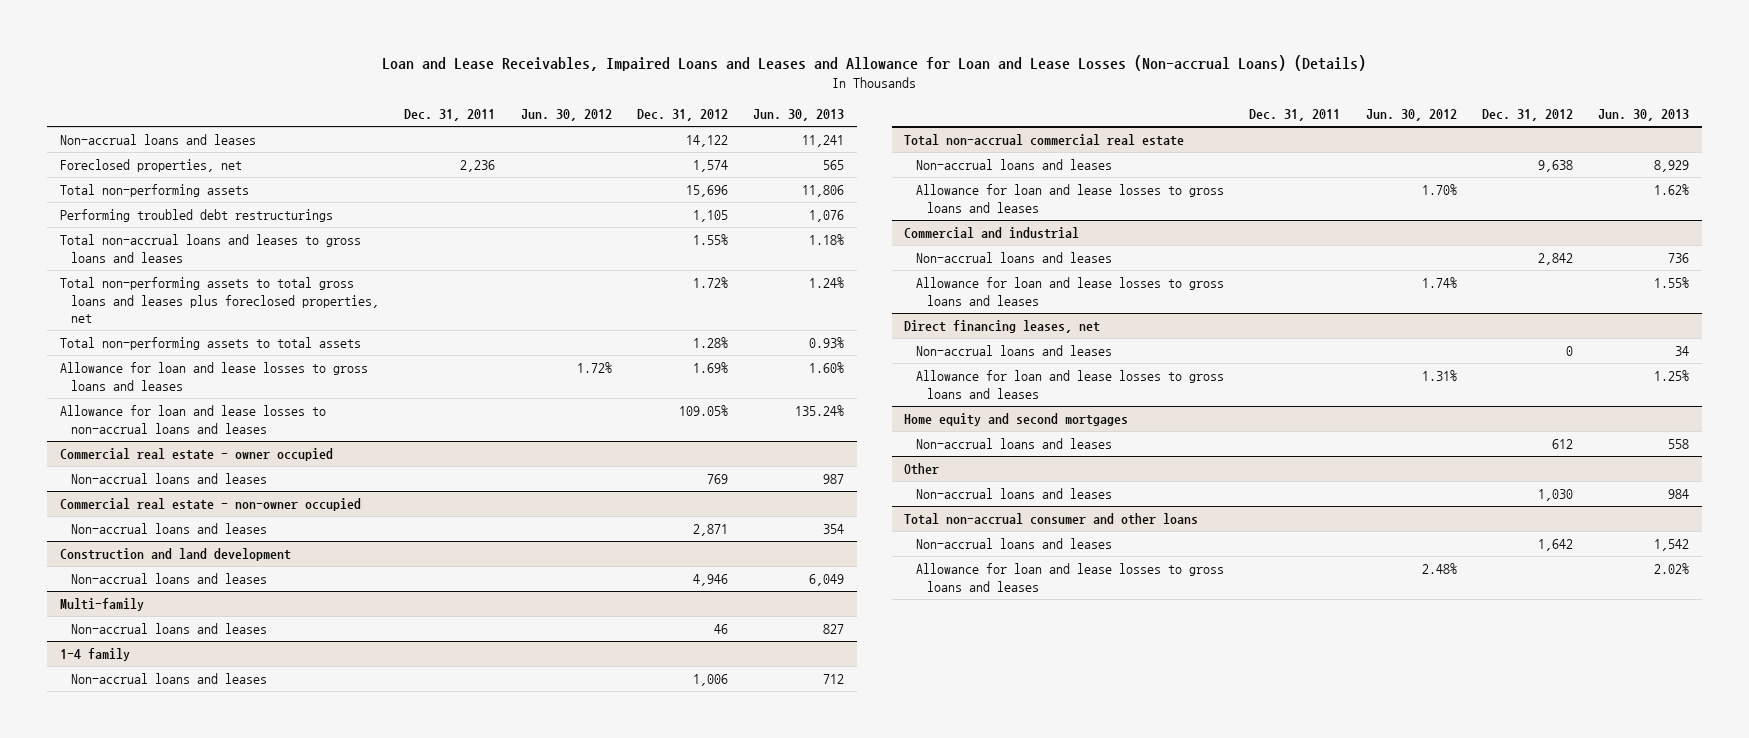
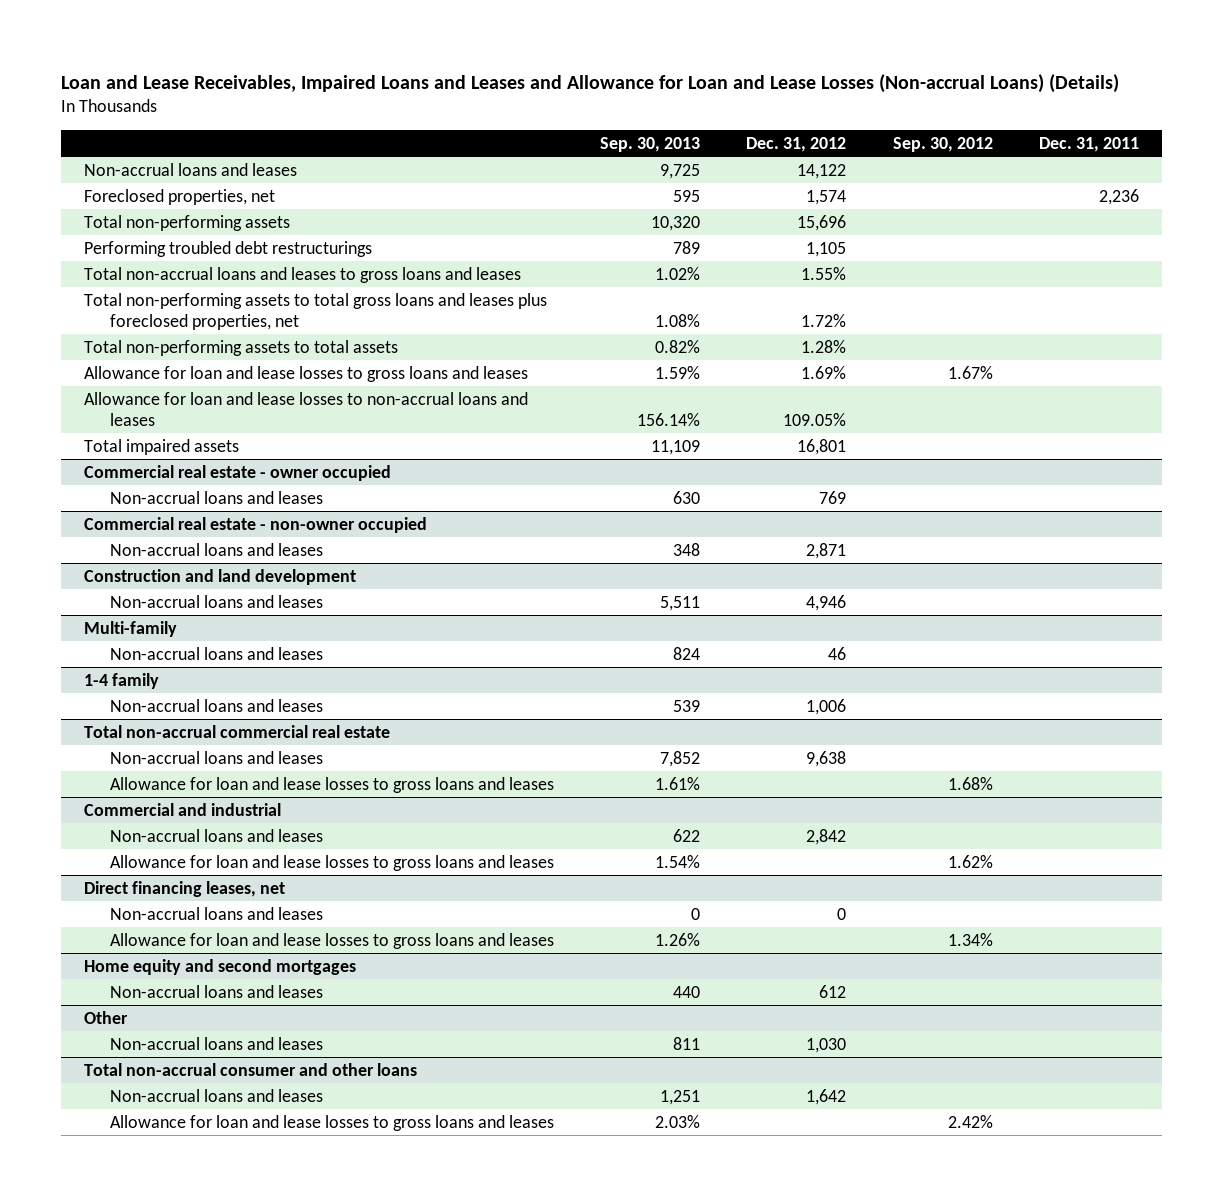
- | Dec. 31, 2011 | Jun. 30, 2012 | Dec. 31, 2012 | Jun. 30, 2013
+ | Sep. 30, 2013 | Dec. 31, 2012 | Sep. 30, 2012 | Dec. 31, 2011
+ Total impaired assets | 11,109 | 16,801 | |

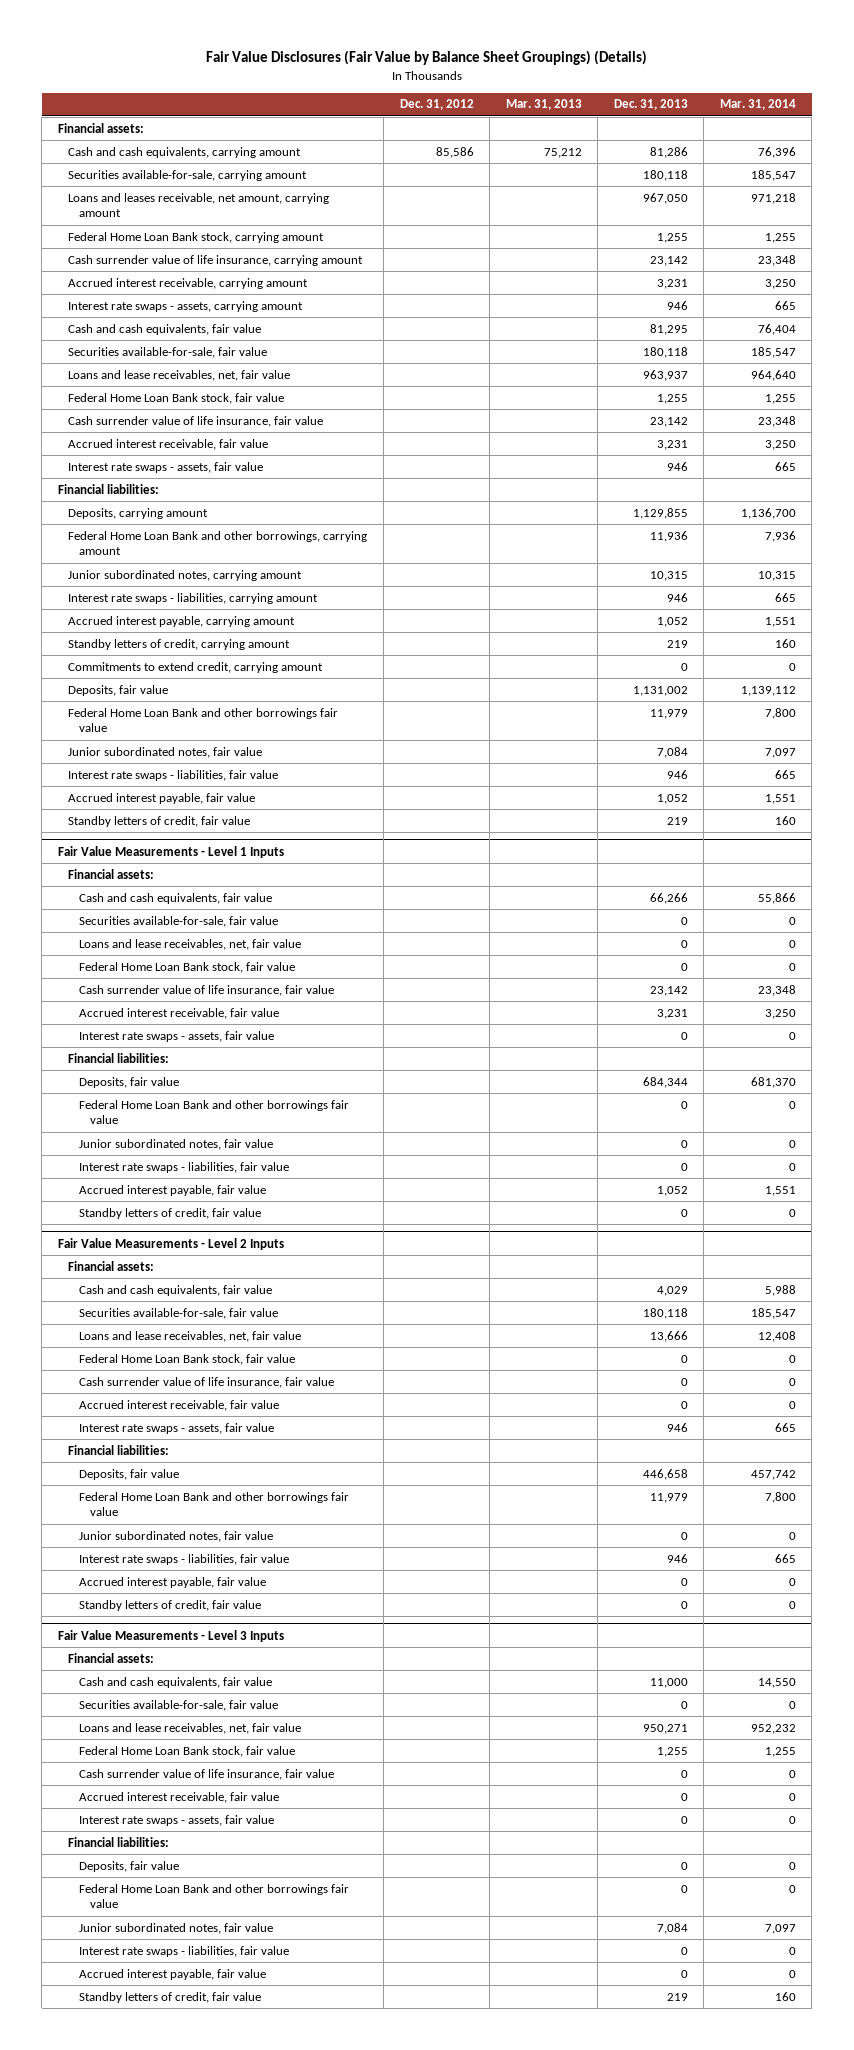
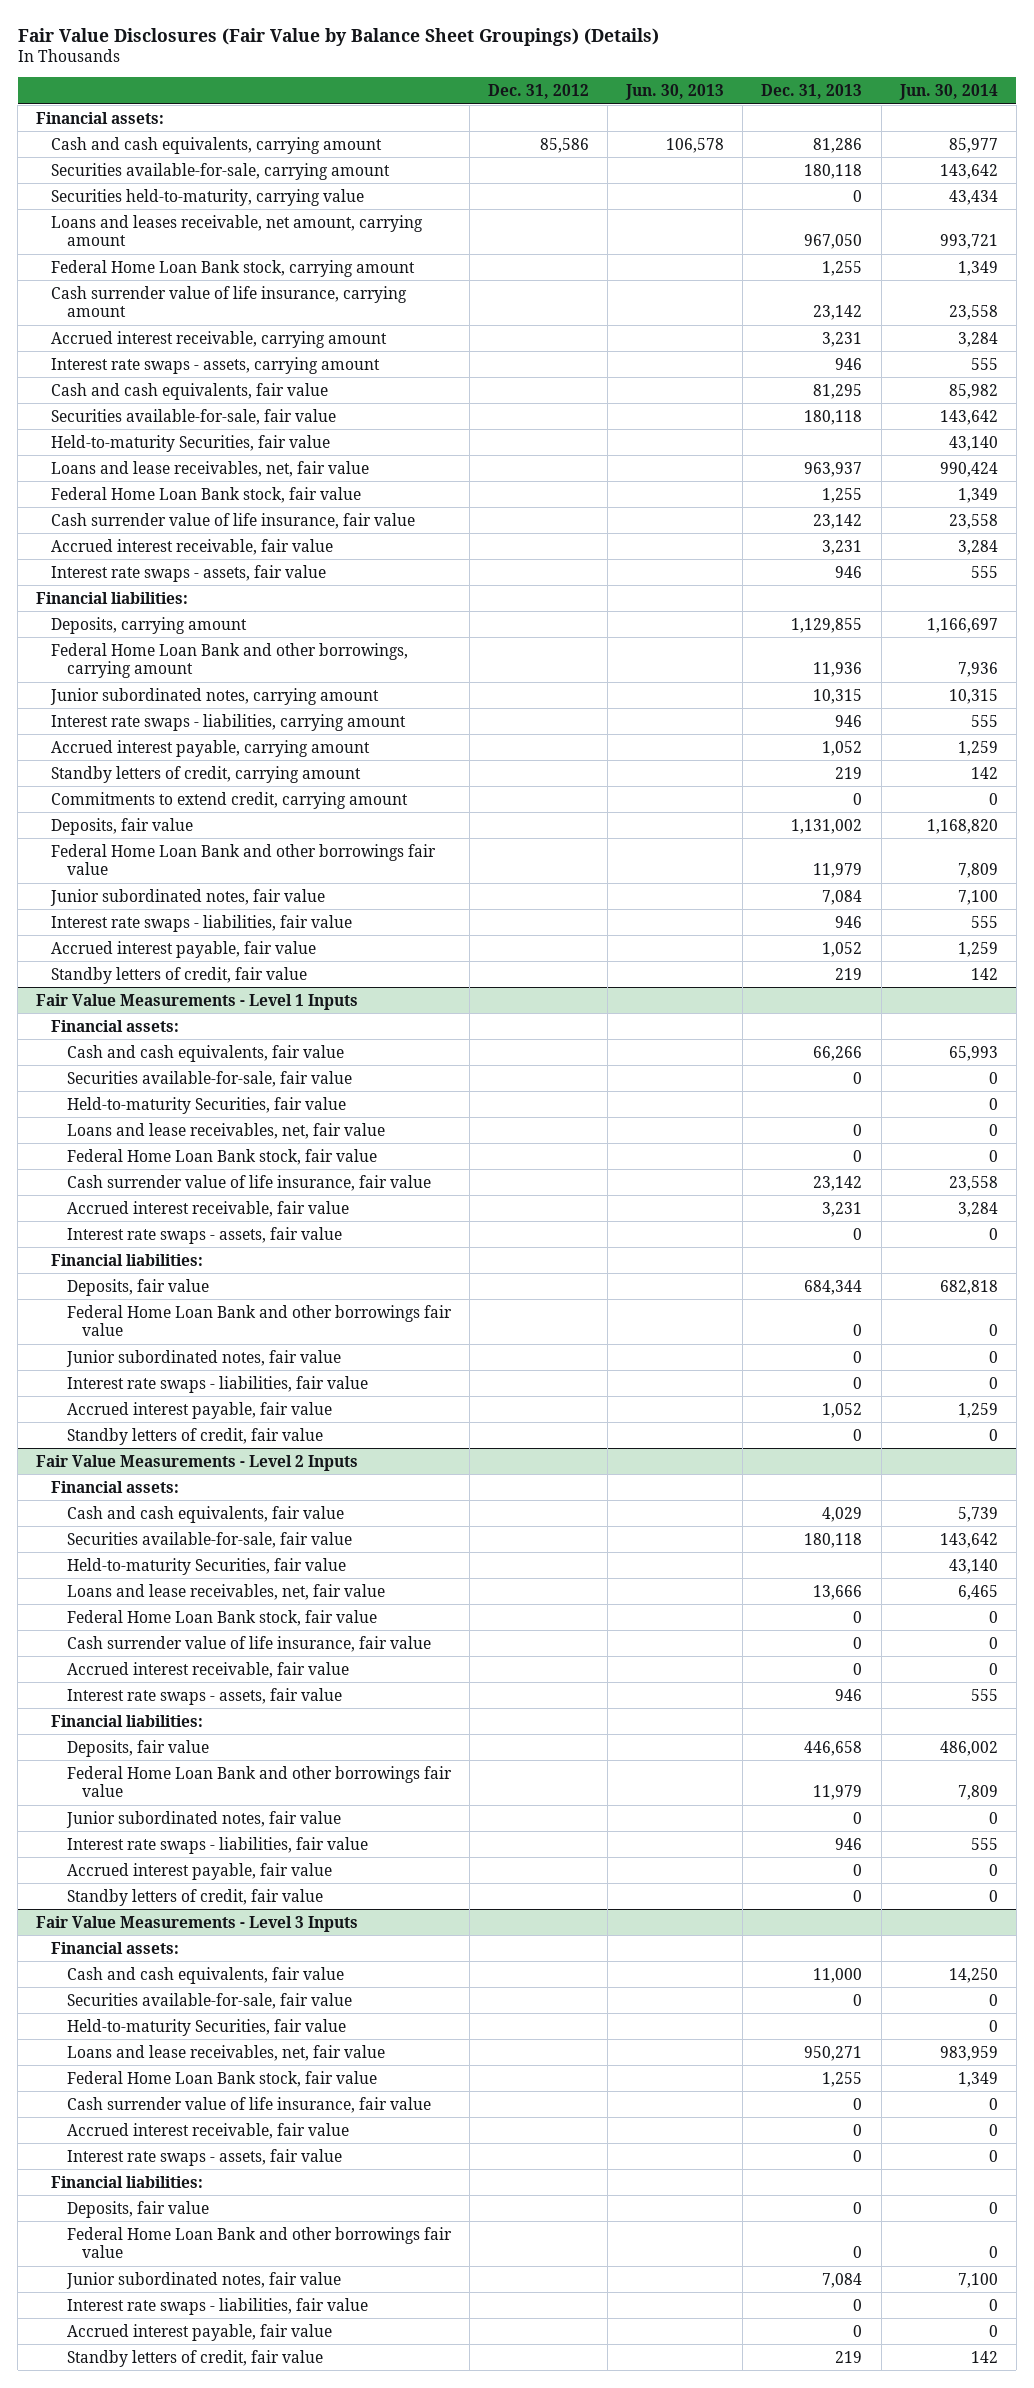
- | Dec. 31, 2012 | Mar. 31, 2013 | Dec. 31, 2013 | Mar. 31, 2014
+ | Dec. 31, 2012 | Jun. 30, 2013 | Dec. 31, 2013 | Jun. 30, 2014
+ Securities held-to-maturity, carrying value | | | 0 | 43,434
+ Held-to-maturity Securities, fair value | | | | 43,140
@ Fair Value Measurements - Level 1 Inputs
+ Held-to-maturity Securities, fair value | | | | 0
@ Fair Value Measurements - Level 2 Inputs
+ Held-to-maturity Securities, fair value | | | | 43,140
@ Fair Value Measurements - Level 3 Inputs
+ Held-to-maturity Securities, fair value | | | | 0

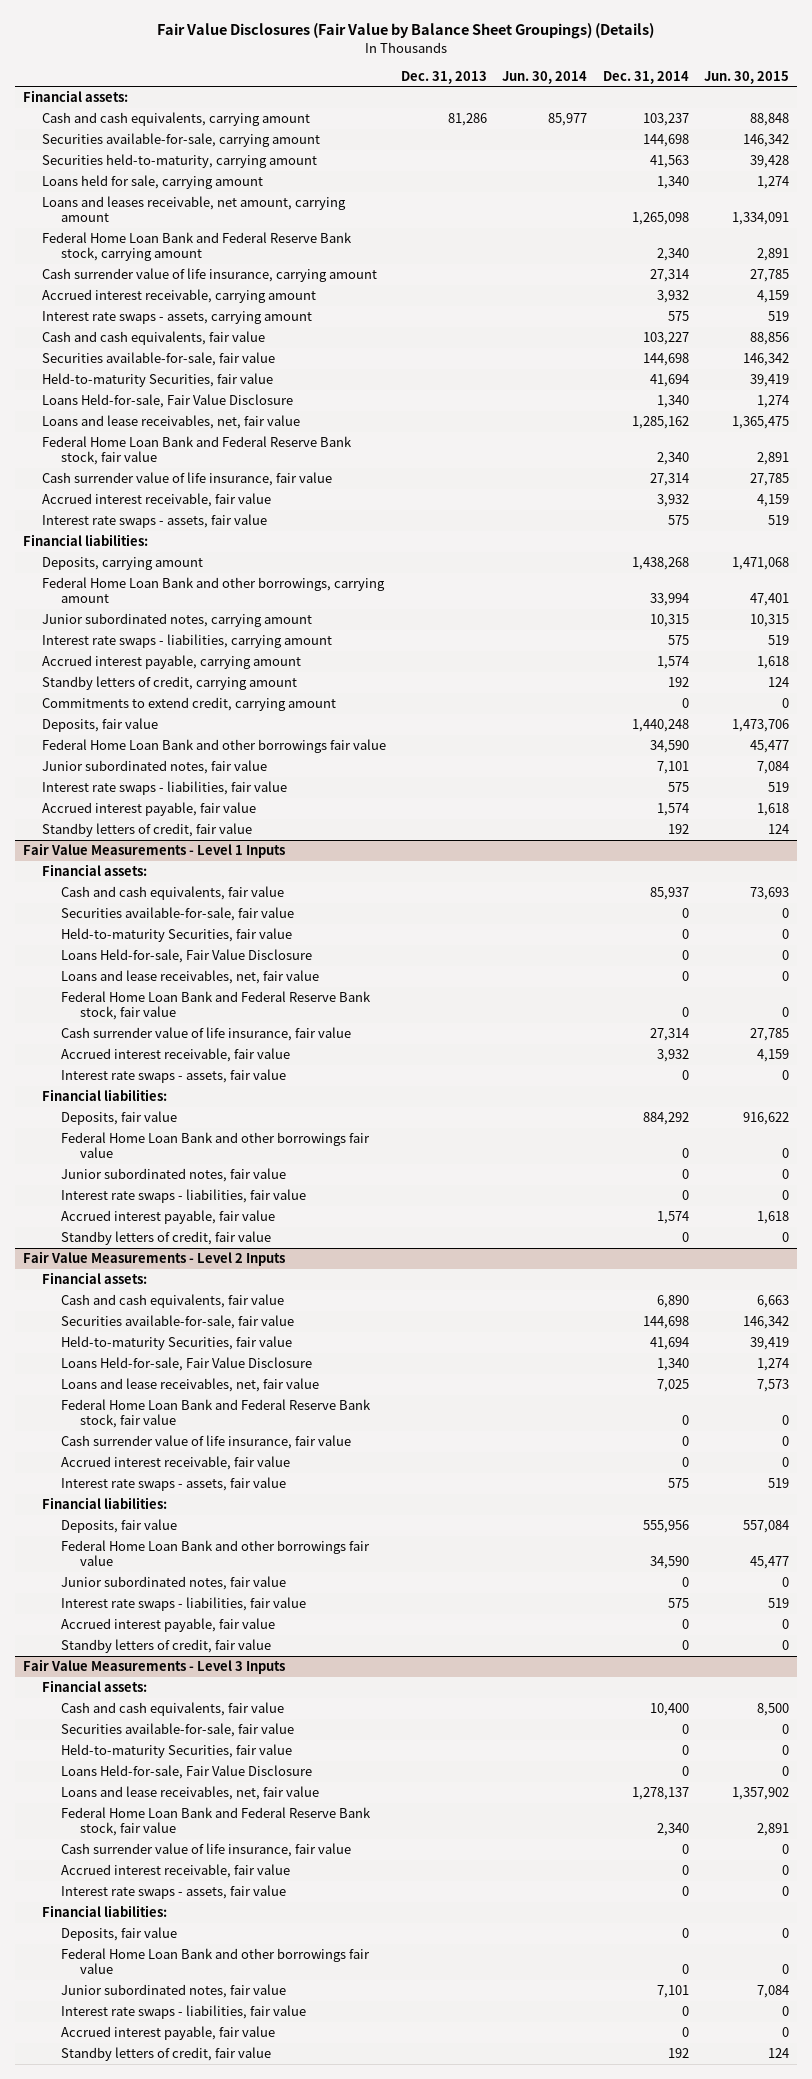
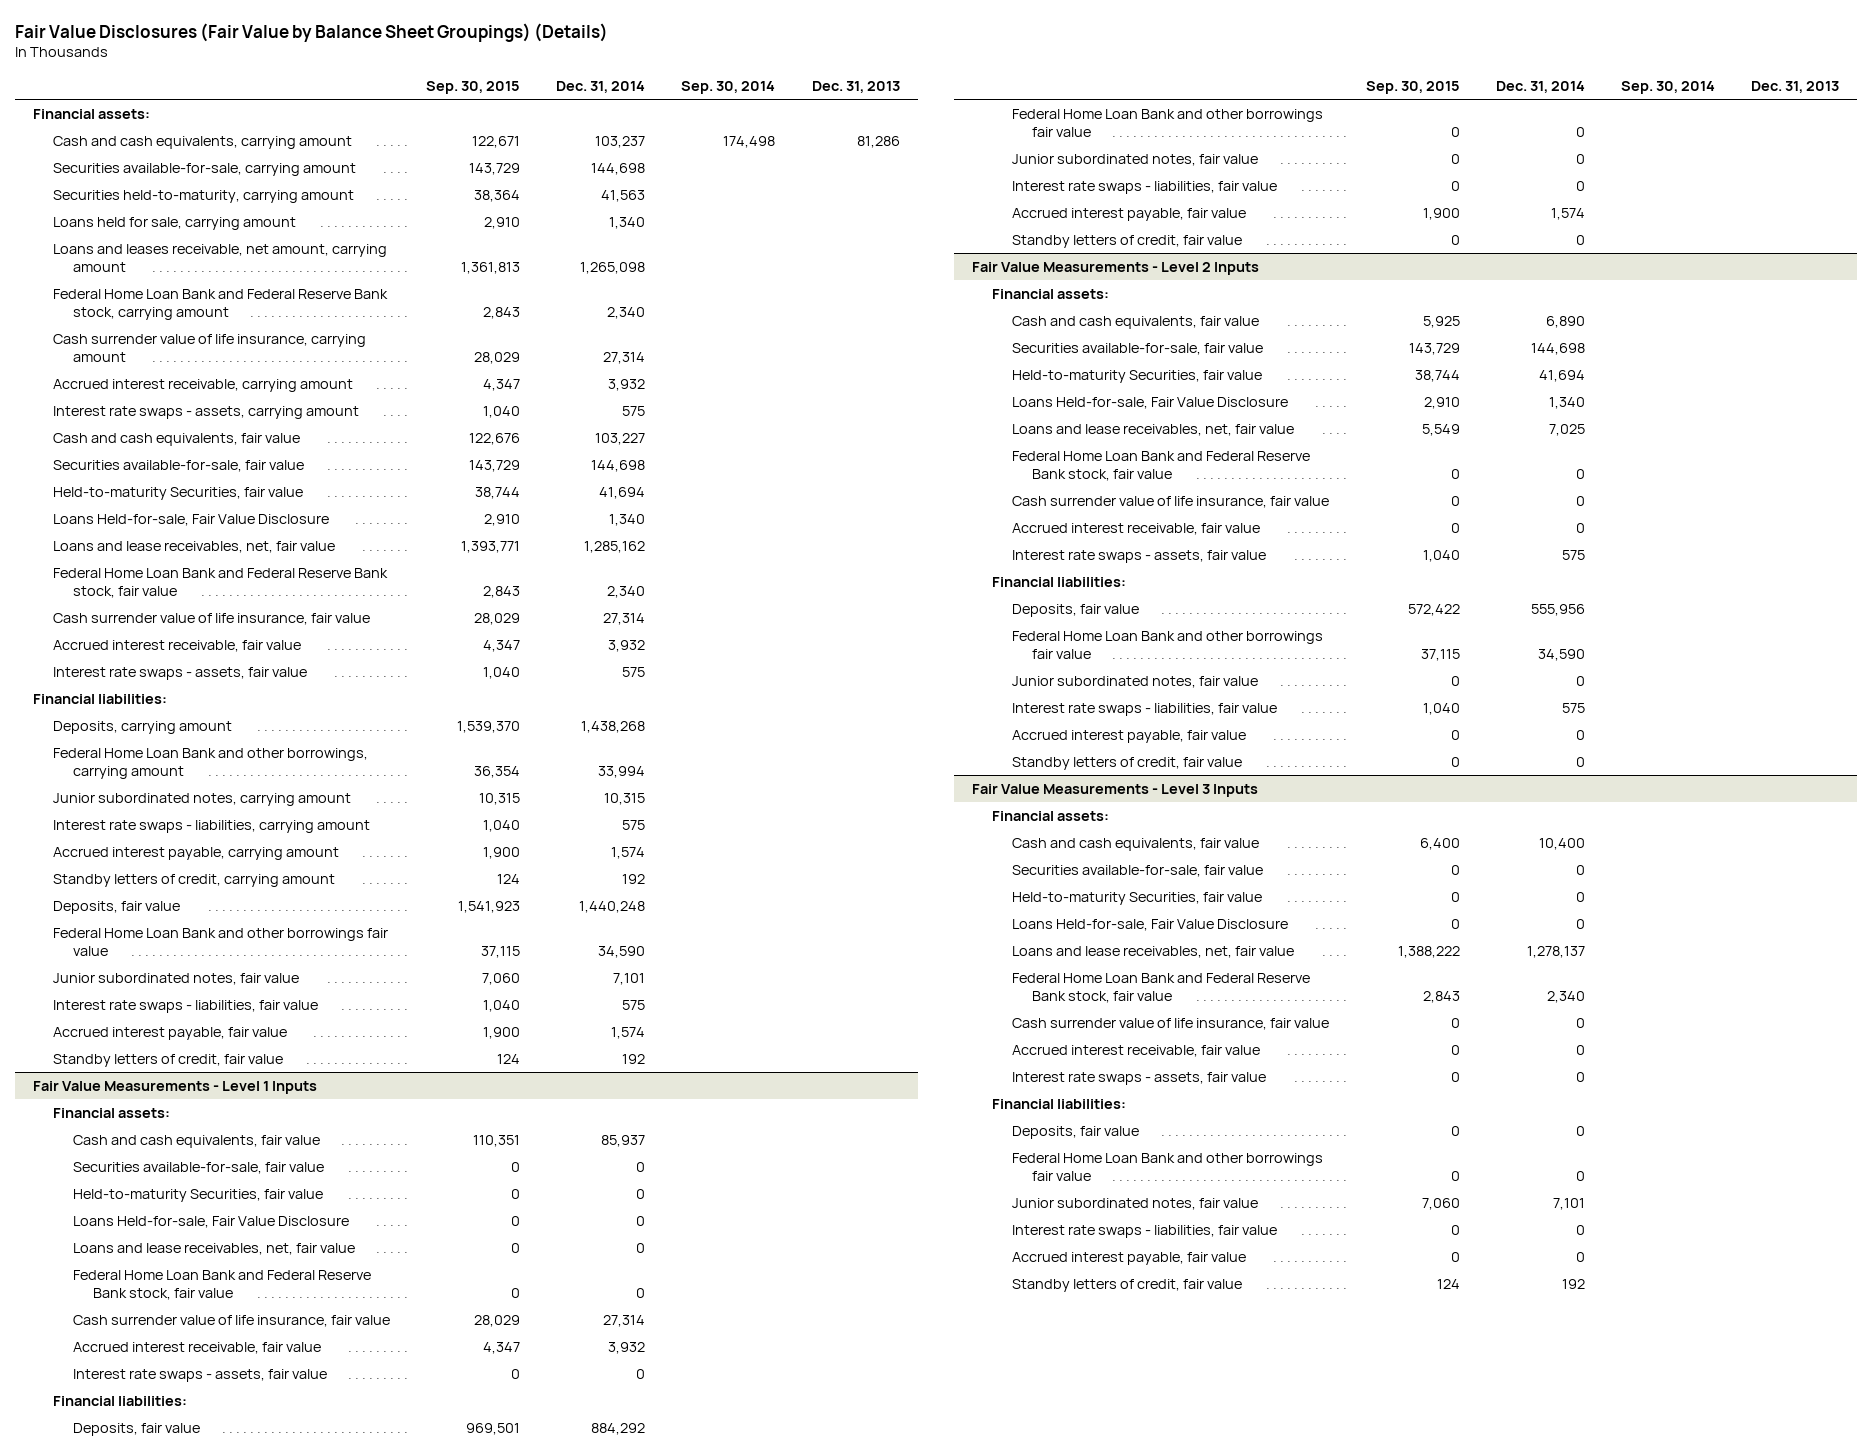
- | Dec. 31, 2013 | Jun. 30, 2014 | Dec. 31, 2014 | Jun. 30, 2015
+ | Sep. 30, 2015 | Dec. 31, 2014 | Sep. 30, 2014 | Dec. 31, 2013
- Commitments to extend credit, carrying amount | | | 0 | 0

